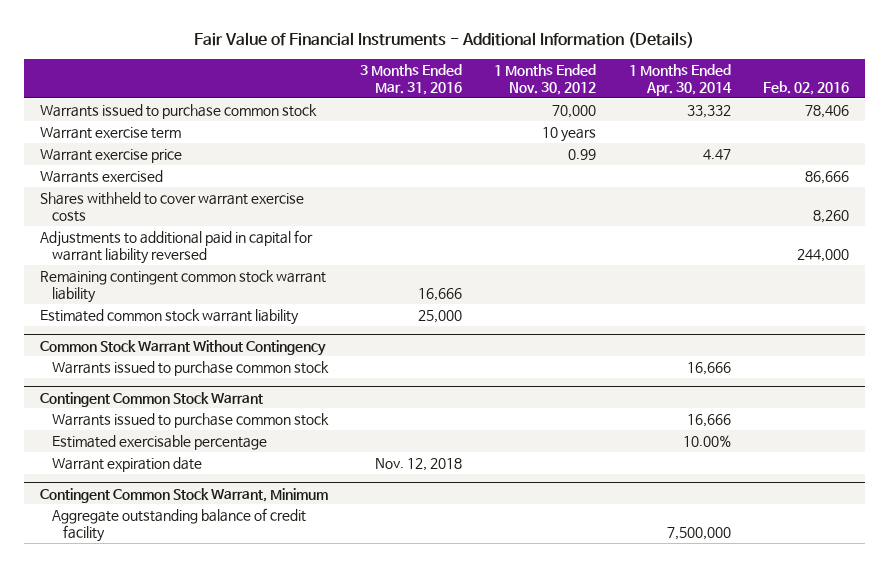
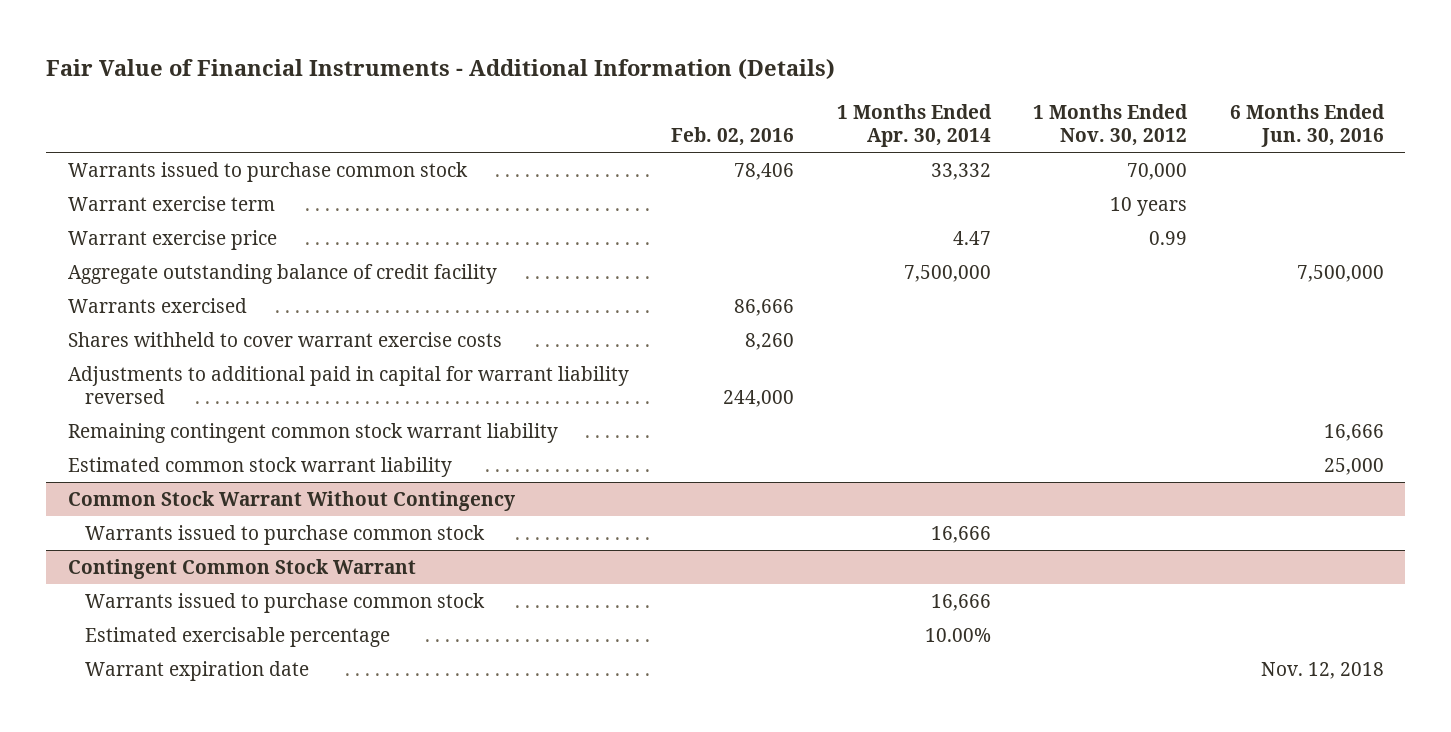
- | 3 Months Ended Mar. 31, 2016 | 1 Months Ended Nov. 30, 2012 | 1 Months Ended Apr. 30, 2014 | Feb. 02, 2016
+ | Feb. 02, 2016 | 1 Months Ended Apr. 30, 2014 | 1 Months Ended Nov. 30, 2012 | 6 Months Ended Jun. 30, 2016
+ Aggregate outstanding balance of credit facility | | 7,500,000 | | 7,500,000
- Contingent Common Stock Warrant, Minimum
- Aggregate outstanding balance of credit facility | | | 7,500,000 |

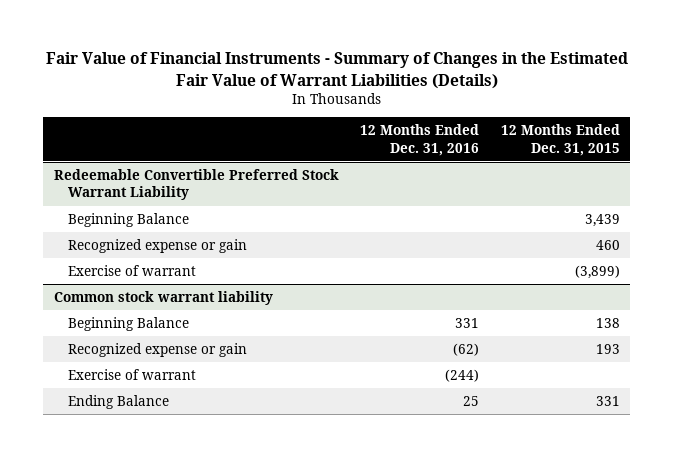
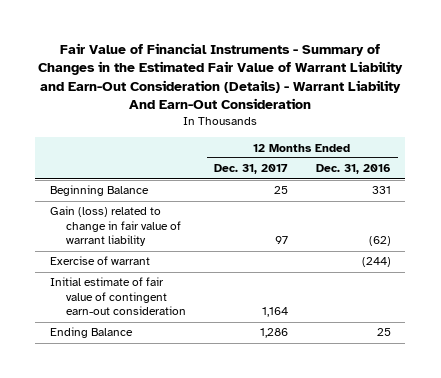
- Fair Value of Financial Instruments - Summary of Changes in the Estimated Fair Value of Warrant Liabilities (Details)
+ Fair Value of Financial Instruments - Summary of Changes in the Estimated Fair Value of Warrant Liability and Earn-Out Consideration (Details) - Warrant Liability And Earn-Out Consideration
- | 12 Months Ended Dec. 31, 2016 | 12 Months Ended Dec. 31, 2015
+ | 12 Months Ended Dec. 31, 2017 | 12 Months Ended Dec. 31, 2016
- Redeemable Convertible Preferred Stock Warrant Liability
- Beginning Balance | | 3,439
- Recognized expense or gain | | 460
- Exercise of warrant | | (3,899)
- Common stock warrant liability
- Recognized expense or gain | (62) | 193
+ Gain (loss) related to change in fair value of warrant liability | 97 | (62)
+ Initial estimate of fair value of contingent earn-out consideration | 1,164 |

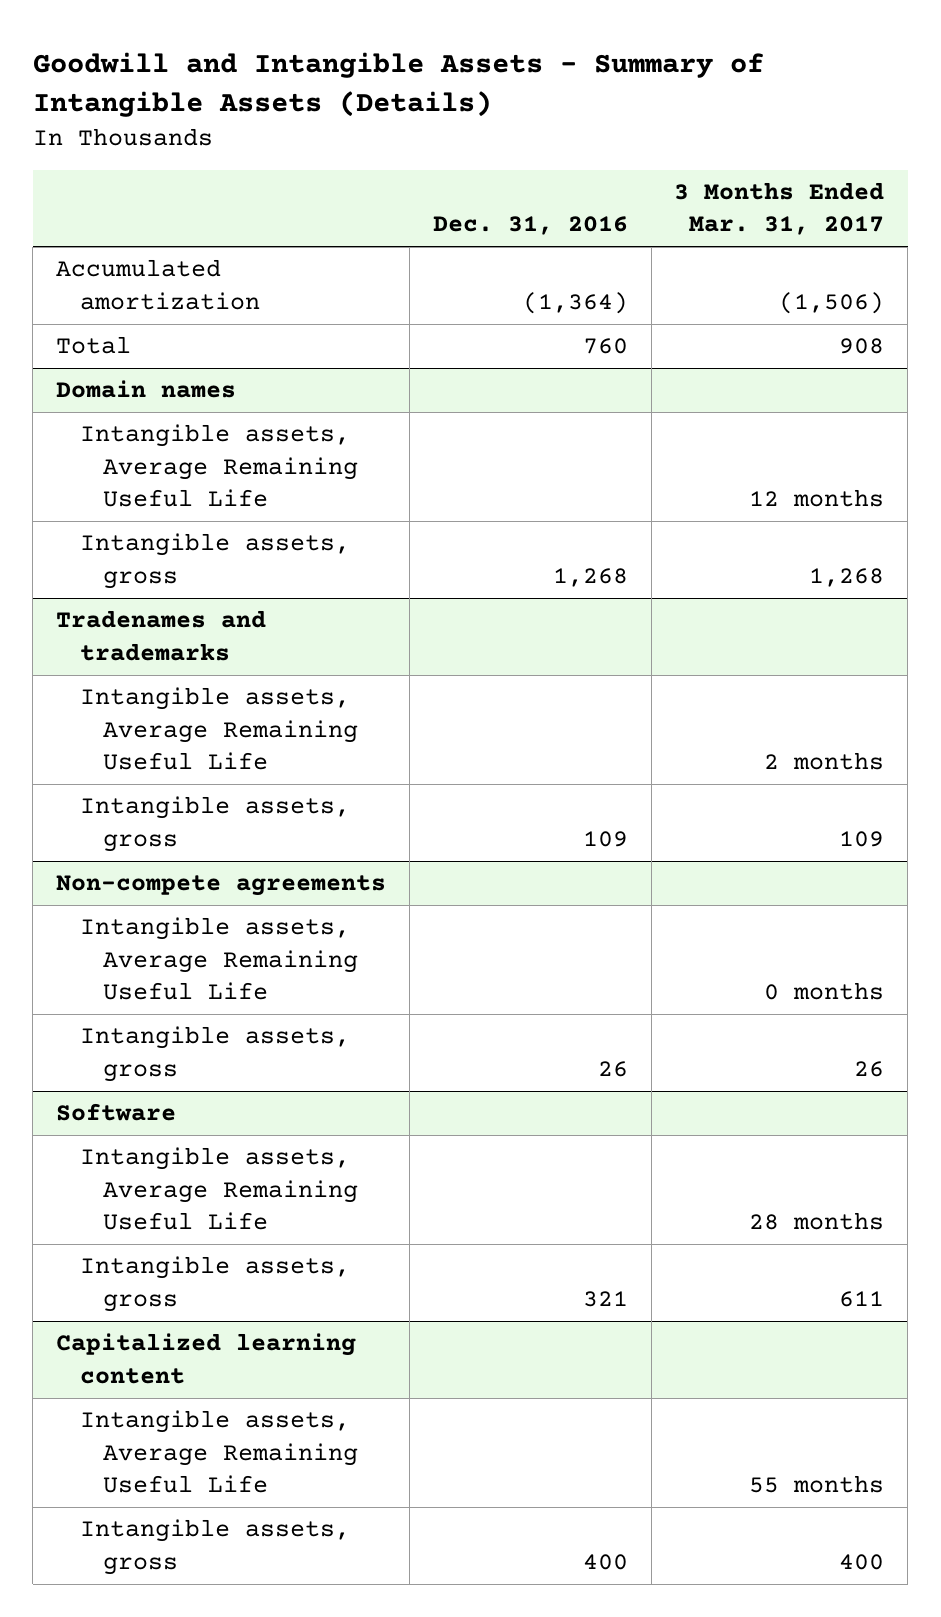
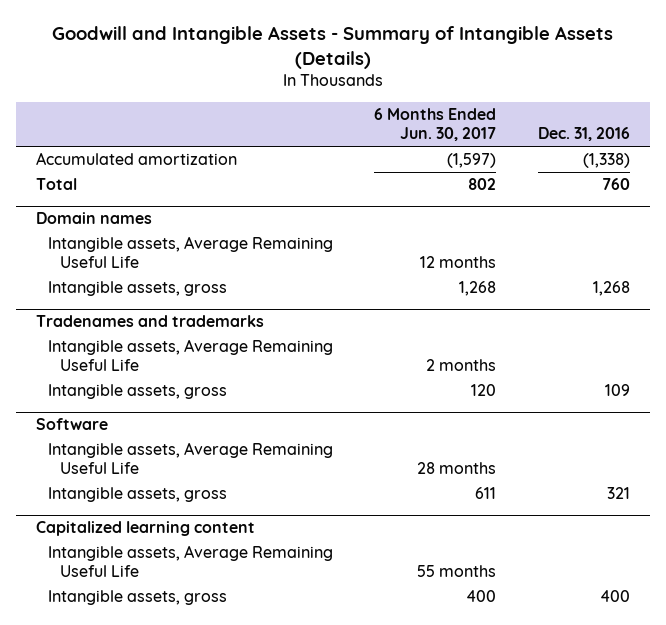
- | Dec. 31, 2016 | 3 Months Ended Mar. 31, 2017
+ | 6 Months Ended Jun. 30, 2017 | Dec. 31, 2016
- Accumulated amortization | (1,364) | (1,506)
+ Accumulated amortization | (1,597) | (1,338)
- Non-compete agreements
- Intangible assets, Average Remaining Useful Life | | 0 months
- Intangible assets, gross | 26 | 26

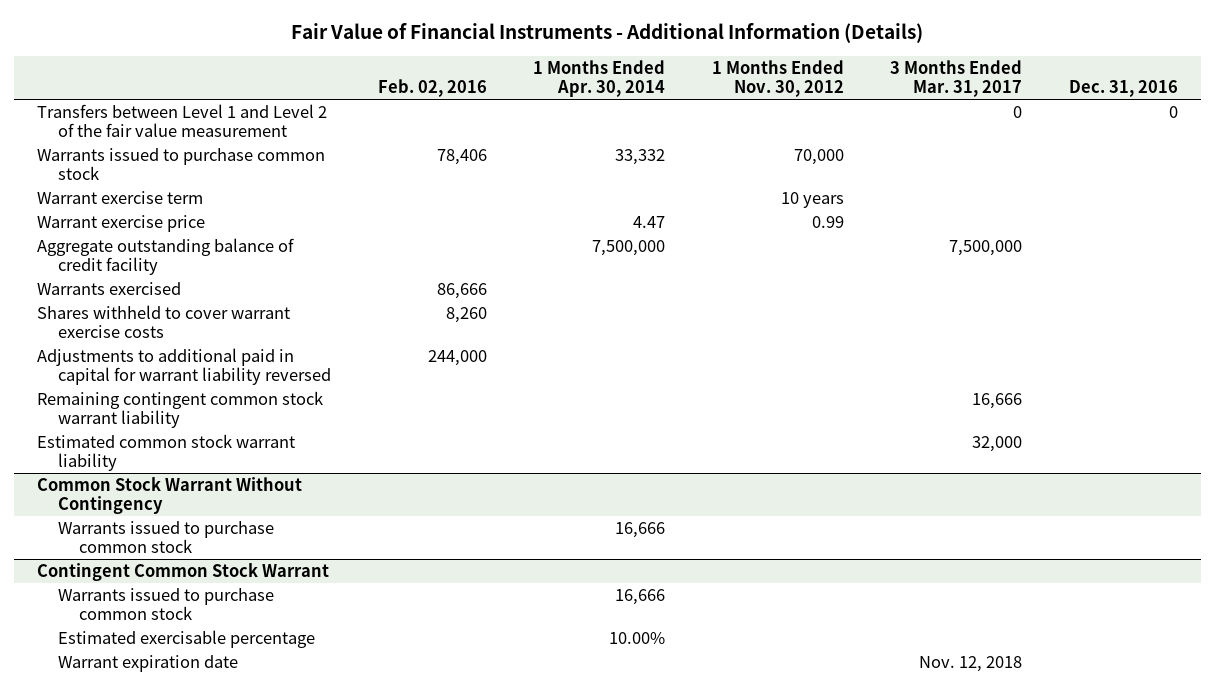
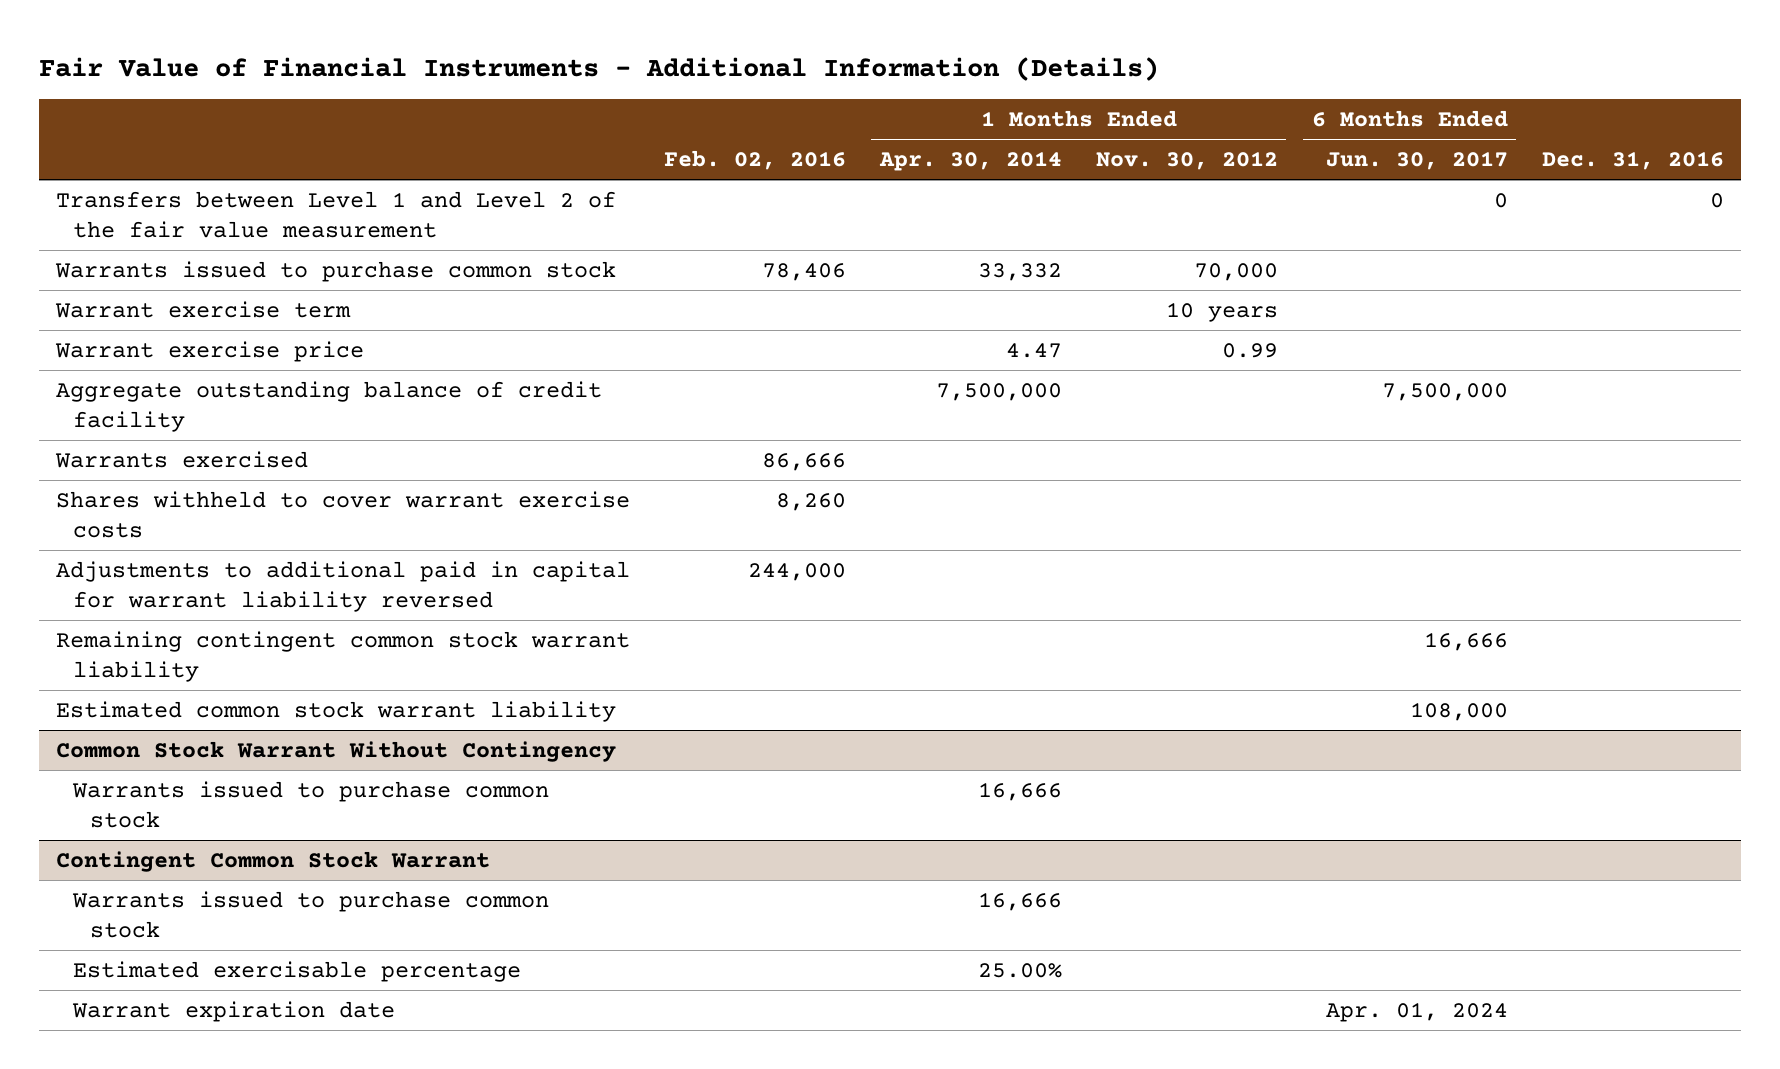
- | Feb. 02, 2016 | 1 Months Ended Apr. 30, 2014 | 1 Months Ended Nov. 30, 2012 | 3 Months Ended Mar. 31, 2017 | Dec. 31, 2016
+ | Feb. 02, 2016 | 1 Months Ended Apr. 30, 2014 | 1 Months Ended Nov. 30, 2012 | 6 Months Ended Jun. 30, 2017 | Dec. 31, 2016
@ Contingent Common Stock Warrant
- Estimated exercisable percentage | | 10.00% | | |
+ Estimated exercisable percentage | | 25.00% | | |

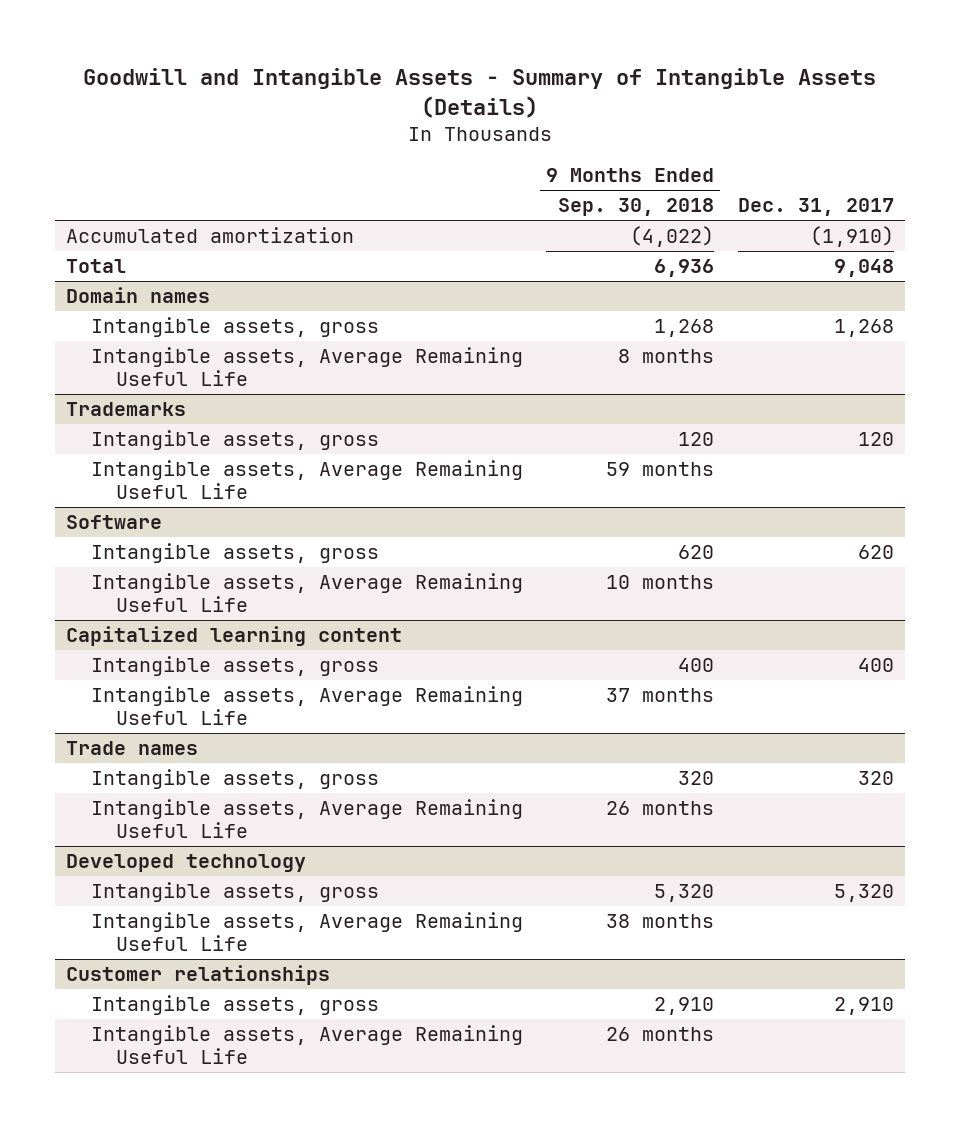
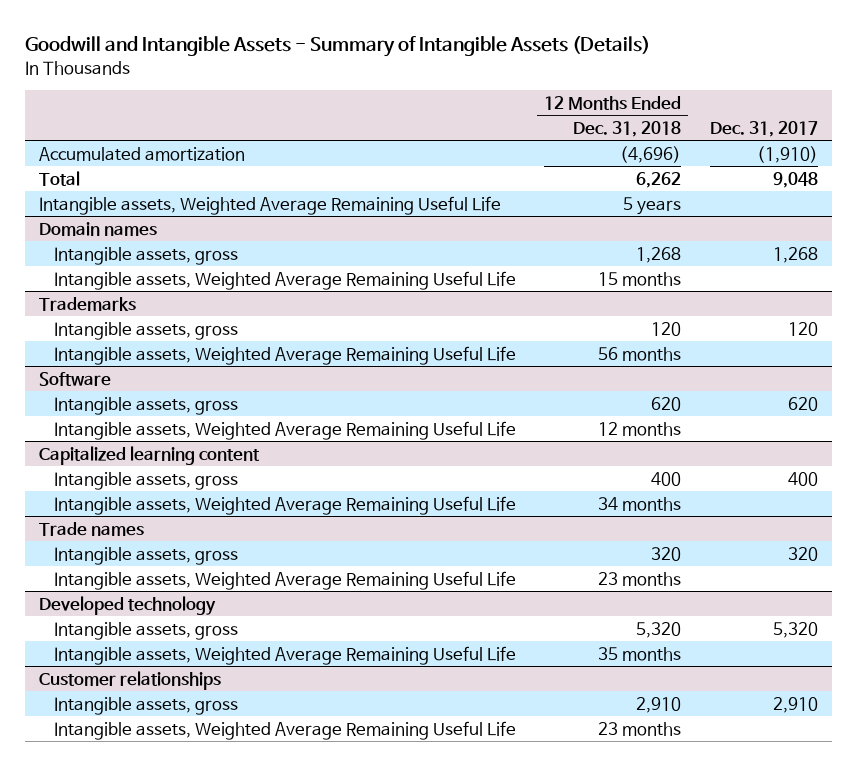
- | 9 Months Ended Sep. 30, 2018 | Dec. 31, 2017
+ | 12 Months Ended Dec. 31, 2018 | Dec. 31, 2017
+ Intangible assets, Weighted Average Remaining Useful Life | 5 years |
@ Domain names
- Intangible assets, Average Remaining Useful Life | 8 months |
+ Intangible assets, Weighted Average Remaining Useful Life | 15 months |
@ Trademarks
- Intangible assets, Average Remaining Useful Life | 59 months |
+ Intangible assets, Weighted Average Remaining Useful Life | 56 months |
@ Software
- Intangible assets, Average Remaining Useful Life | 10 months |
+ Intangible assets, Weighted Average Remaining Useful Life | 12 months |
@ Capitalized learning content
- Intangible assets, Average Remaining Useful Life | 37 months |
+ Intangible assets, Weighted Average Remaining Useful Life | 34 months |
@ Trade names
- Intangible assets, Average Remaining Useful Life | 26 months |
+ Intangible assets, Weighted Average Remaining Useful Life | 23 months |
@ Developed technology
- Intangible assets, Average Remaining Useful Life | 38 months |
+ Intangible assets, Weighted Average Remaining Useful Life | 35 months |
@ Customer relationships
- Intangible assets, Average Remaining Useful Life | 26 months |
+ Intangible assets, Weighted Average Remaining Useful Life | 23 months |

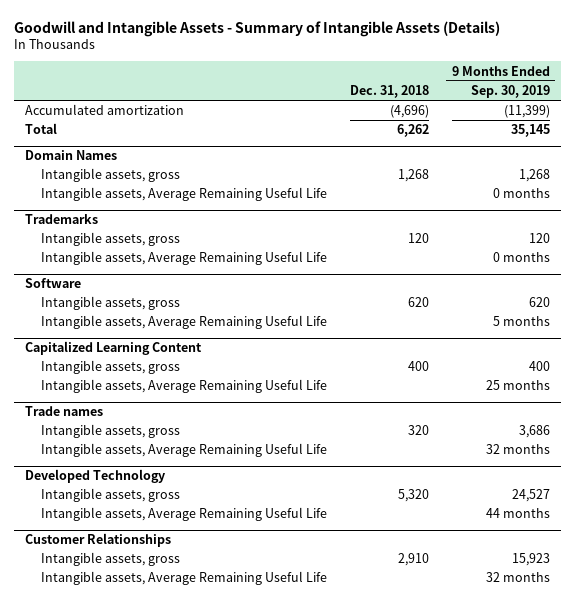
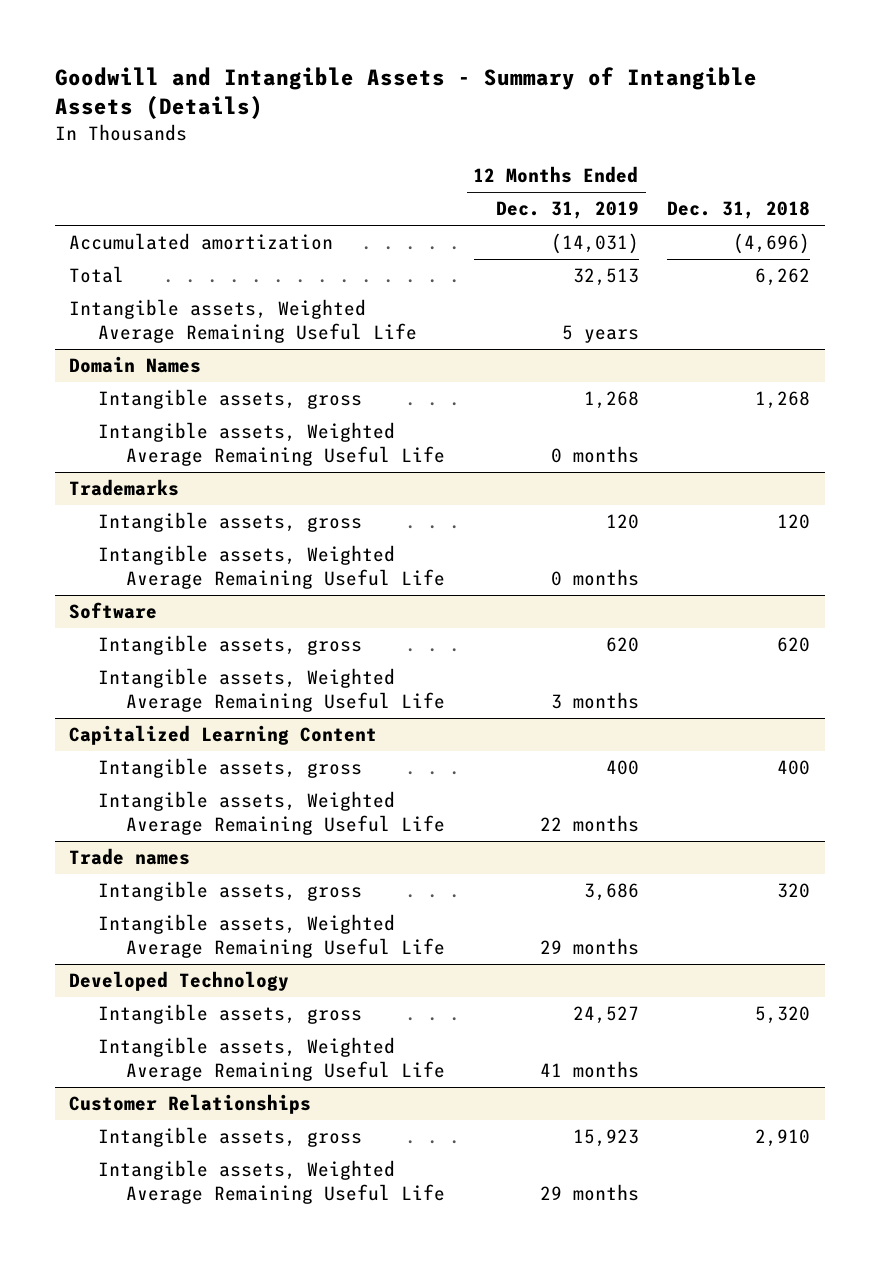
- | Dec. 31, 2018 | 9 Months Ended Sep. 30, 2019
+ | 12 Months Ended Dec. 31, 2019 | Dec. 31, 2018
+ Intangible assets, Weighted Average Remaining Useful Life | 5 years |
@ Domain Names
- Intangible assets, Average Remaining Useful Life | | 0 months
+ Intangible assets, Weighted Average Remaining Useful Life | 0 months |
@ Trademarks
- Intangible assets, Average Remaining Useful Life | | 0 months
+ Intangible assets, Weighted Average Remaining Useful Life | 0 months |
@ Software
- Intangible assets, Average Remaining Useful Life | | 5 months
+ Intangible assets, Weighted Average Remaining Useful Life | 3 months |
@ Capitalized Learning Content
- Intangible assets, Average Remaining Useful Life | | 25 months
+ Intangible assets, Weighted Average Remaining Useful Life | 22 months |
@ Trade names
- Intangible assets, Average Remaining Useful Life | | 32 months
+ Intangible assets, Weighted Average Remaining Useful Life | 29 months |
@ Developed Technology
- Intangible assets, Average Remaining Useful Life | | 44 months
+ Intangible assets, Weighted Average Remaining Useful Life | 41 months |
@ Customer Relationships
- Intangible assets, Average Remaining Useful Life | | 32 months
+ Intangible assets, Weighted Average Remaining Useful Life | 29 months |

